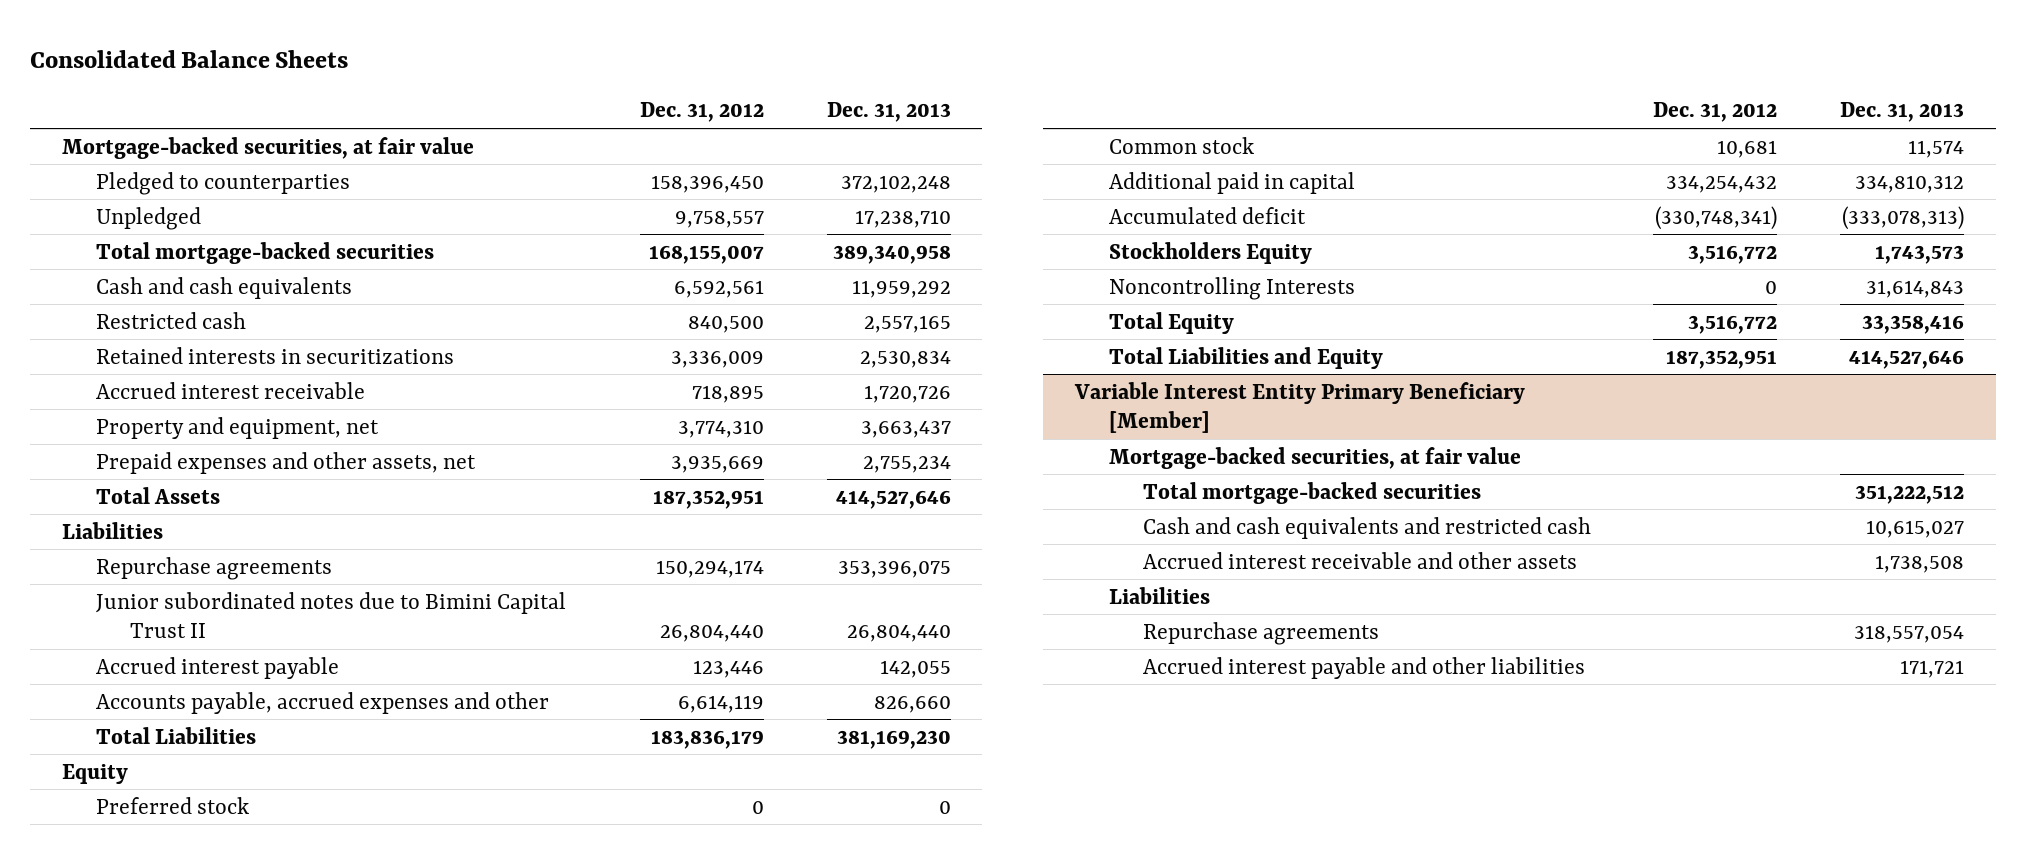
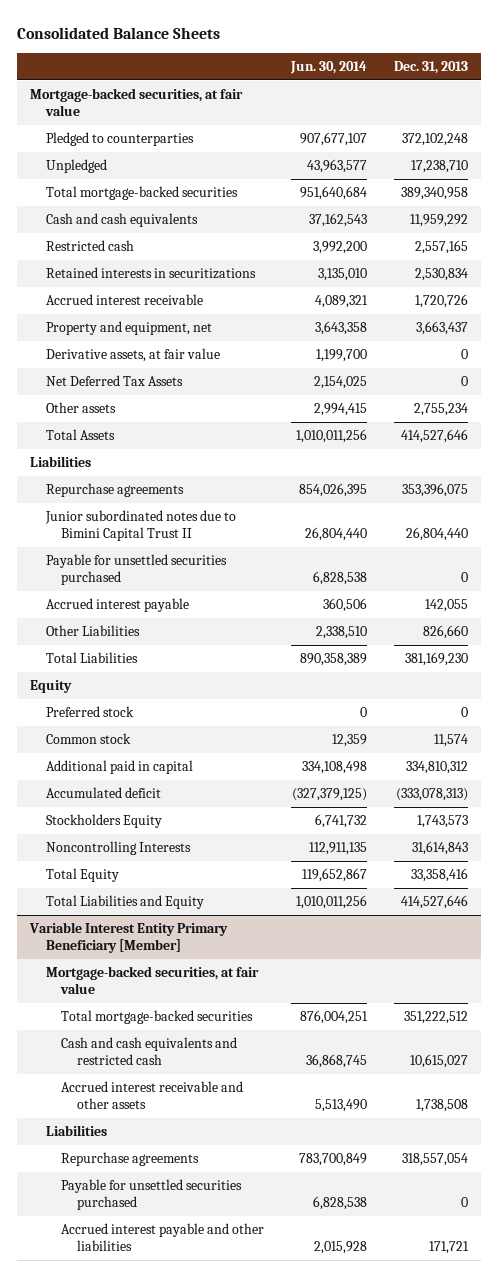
- | Dec. 31, 2012 | Dec. 31, 2013
+ | Jun. 30, 2014 | Dec. 31, 2013
- Prepaid expenses and other assets, net | 3,935,669 | 2,755,234
+ Derivative assets, at fair value | 1,199,700 | 0
+ Net Deferred Tax Assets | 2,154,025 | 0
+ Other assets | 2,994,415 | 2,755,234
+ Payable for unsettled securities purchased | 6,828,538 | 0
- Accounts payable, accrued expenses and other | 6,614,119 | 826,660
+ Other Liabilities | 2,338,510 | 826,660
@ Variable Interest Entity Primary Beneficiary [Member]
+ Payable for unsettled securities purchased | 6,828,538 | 0

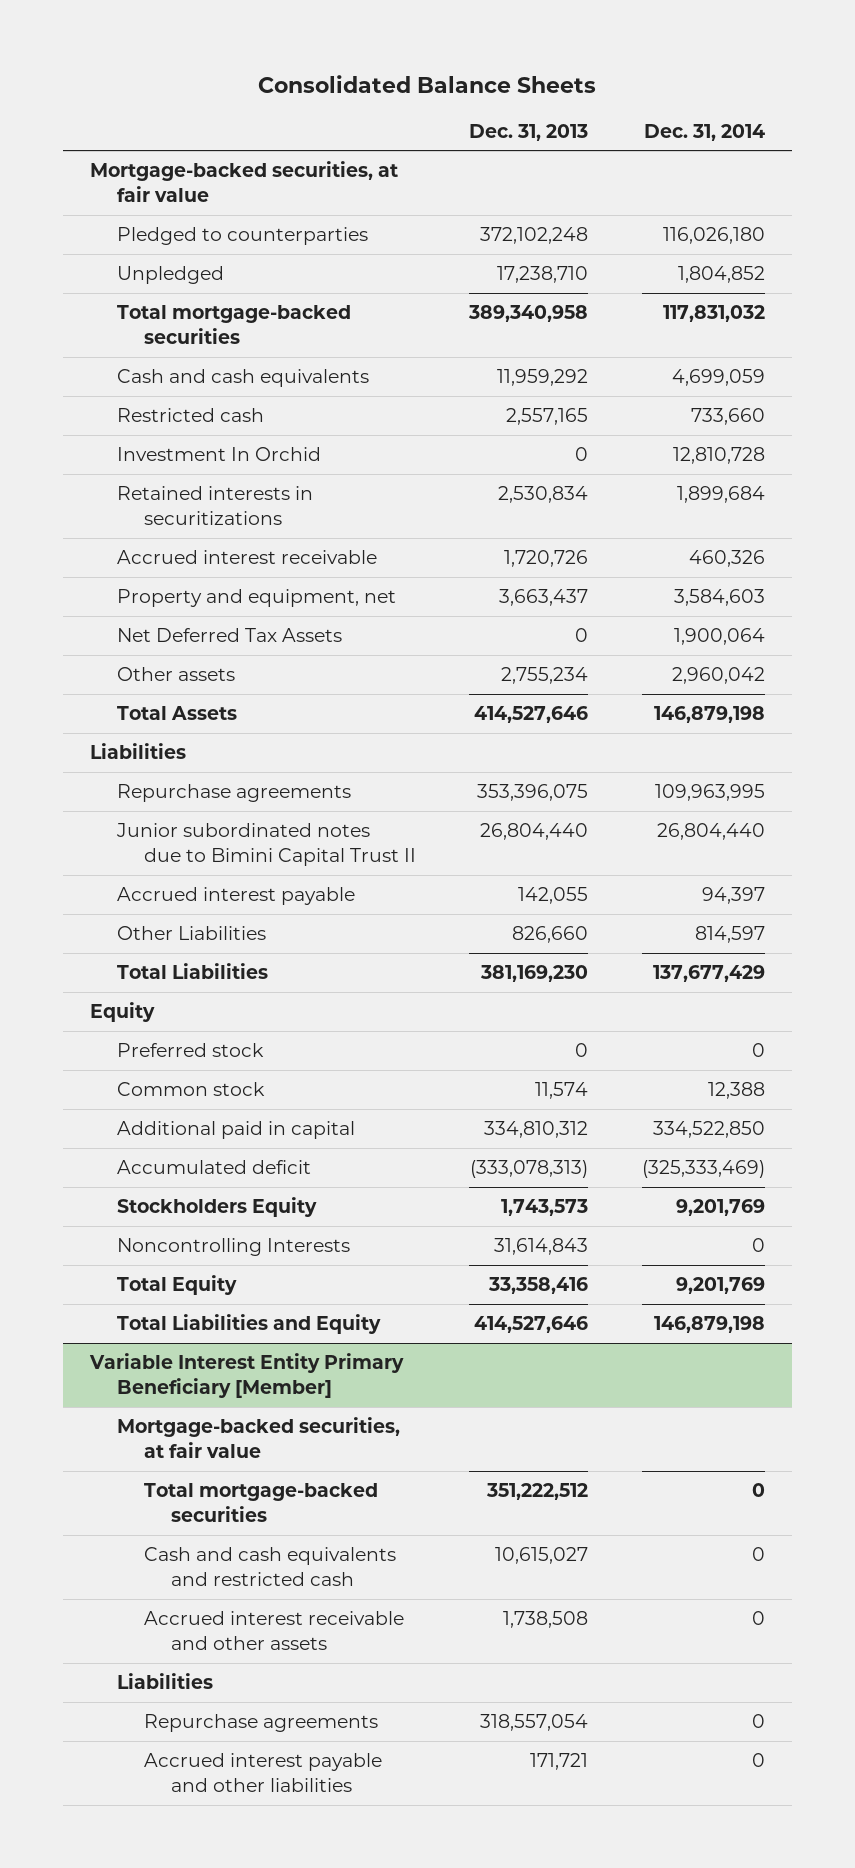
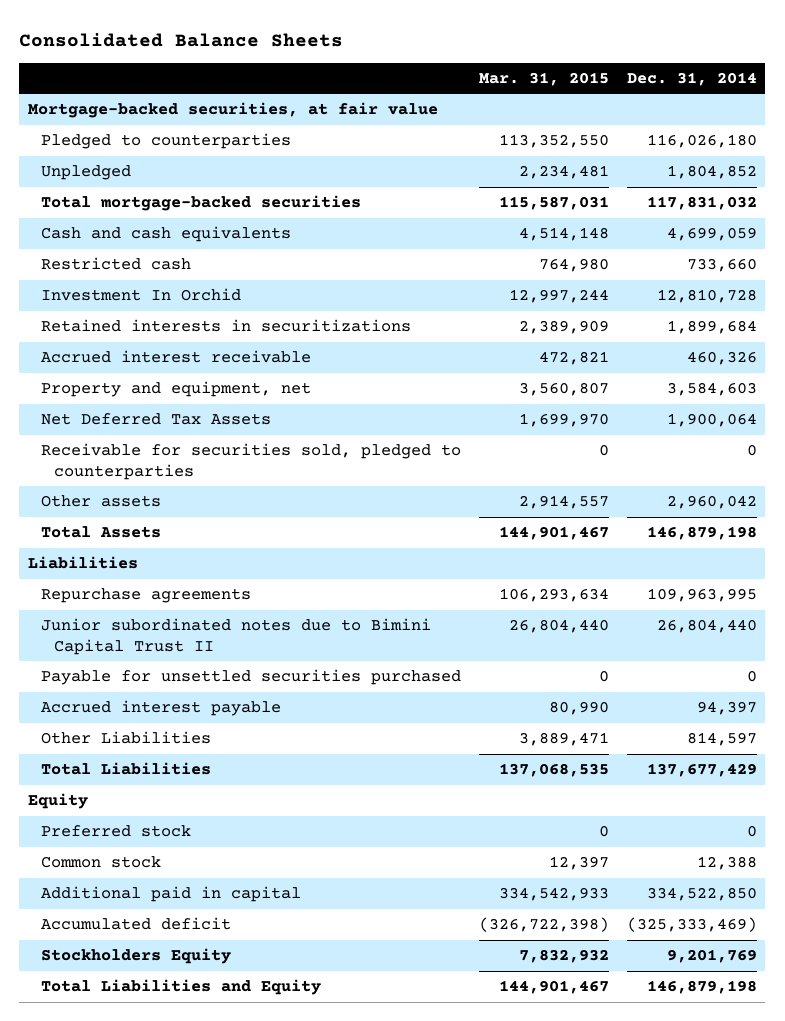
- | Dec. 31, 2013 | Dec. 31, 2014
+ | Mar. 31, 2015 | Dec. 31, 2014
+ Receivable for securities sold, pledged to counterparties | 0 | 0
+ Payable for unsettled securities purchased | 0 | 0
- Noncontrolling Interests | 31,614,843 | 0
- Total Equity | 33,358,416 | 9,201,769
- Variable Interest Entity Primary Beneficiary [Member]
- Mortgage-backed securities, at fair value
- Total mortgage-backed securities | 351,222,512 | 0
- Cash and cash equivalents and restricted cash | 10,615,027 | 0
- Accrued interest receivable and other assets | 1,738,508 | 0
- Liabilities
- Repurchase agreements | 318,557,054 | 0
- Accrued interest payable and other liabilities | 171,721 | 0

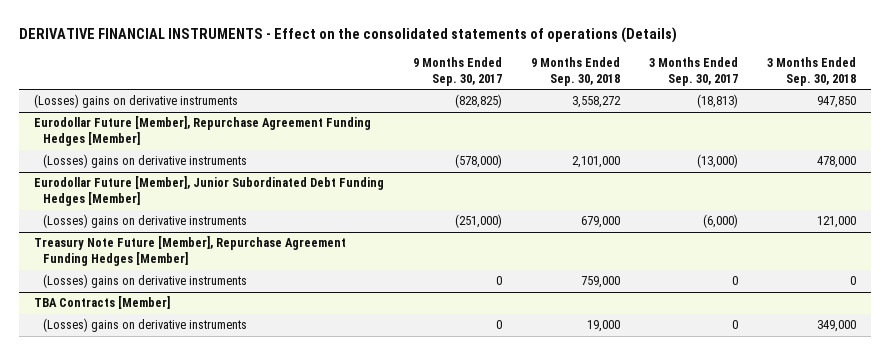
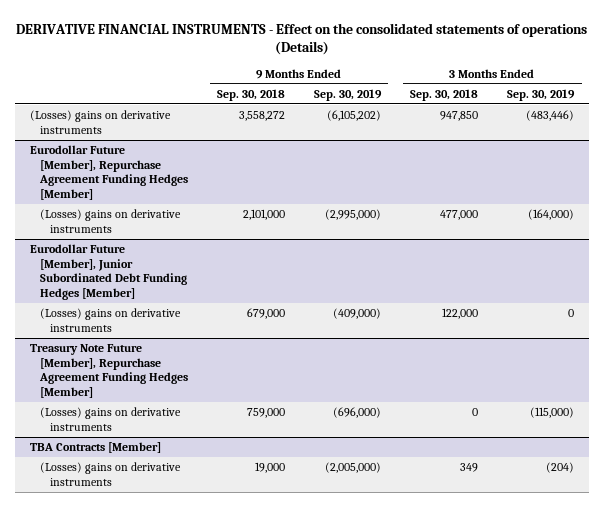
- | 9 Months Ended Sep. 30, 2017 | 9 Months Ended Sep. 30, 2018 | 3 Months Ended Sep. 30, 2017 | 3 Months Ended Sep. 30, 2018
+ | 9 Months Ended Sep. 30, 2018 | 9 Months Ended Sep. 30, 2019 | 3 Months Ended Sep. 30, 2018 | 3 Months Ended Sep. 30, 2019
@ Eurodollar Future [Member], Repurchase Agreement Funding Hedges [Member]
- (Losses) gains on derivative instruments | (578,000) | 2,101,000 | (13,000) | 478,000
+ (Losses) gains on derivative instruments | 2,101,000 | (2,995,000) | 477,000 | (164,000)
@ Eurodollar Future [Member], Junior Subordinated Debt Funding Hedges [Member]
- (Losses) gains on derivative instruments | (251,000) | 679,000 | (6,000) | 121,000
+ (Losses) gains on derivative instruments | 679,000 | (409,000) | 122,000 | 0
@ TBA Contracts [Member]
- (Losses) gains on derivative instruments | 0 | 19,000 | 0 | 349,000
+ (Losses) gains on derivative instruments | 19,000 | (2,005,000) | 349 | (204)

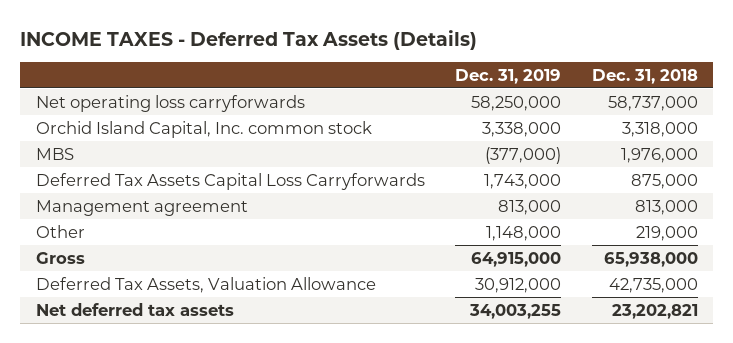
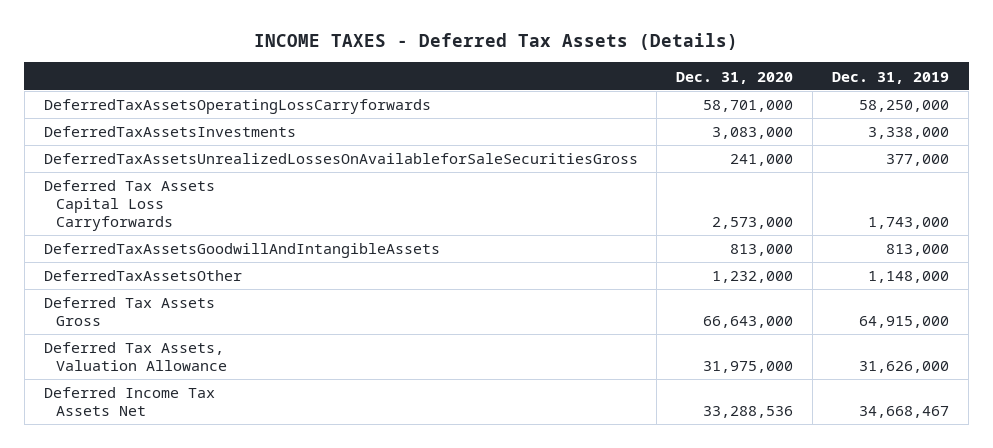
- | Dec. 31, 2019 | Dec. 31, 2018
+ | Dec. 31, 2020 | Dec. 31, 2019
- Net operating loss carryforwards | 58,250,000 | 58,737,000
- Orchid Island Capital, Inc. common stock | 3,338,000 | 3,318,000
- MBS | (377,000) | 1,976,000
+ DeferredTaxAssetsOperatingLossCarryforwards | 58,701,000 | 58,250,000
+ DeferredTaxAssetsInvestments | 3,083,000 | 3,338,000
+ DeferredTaxAssetsUnrealizedLossesOnAvailableforSaleSecuritiesGross | 241,000 | 377,000
- Management agreement | 813,000 | 813,000
- Other | 1,148,000 | 219,000
- Gross | 64,915,000 | 65,938,000
- Deferred Tax Assets, Valuation Allowance | 30,912,000 | 42,735,000
- Net deferred tax assets | 34,003,255 | 23,202,821
+ DeferredTaxAssetsGoodwillAndIntangibleAssets | 813,000 | 813,000
+ DeferredTaxAssetsOther | 1,232,000 | 1,148,000
+ Deferred Tax Assets Gross | 66,643,000 | 64,915,000
+ Deferred Tax Assets, Valuation Allowance | 31,975,000 | 31,626,000
+ Deferred Income Tax Assets Net | 33,288,536 | 34,668,467

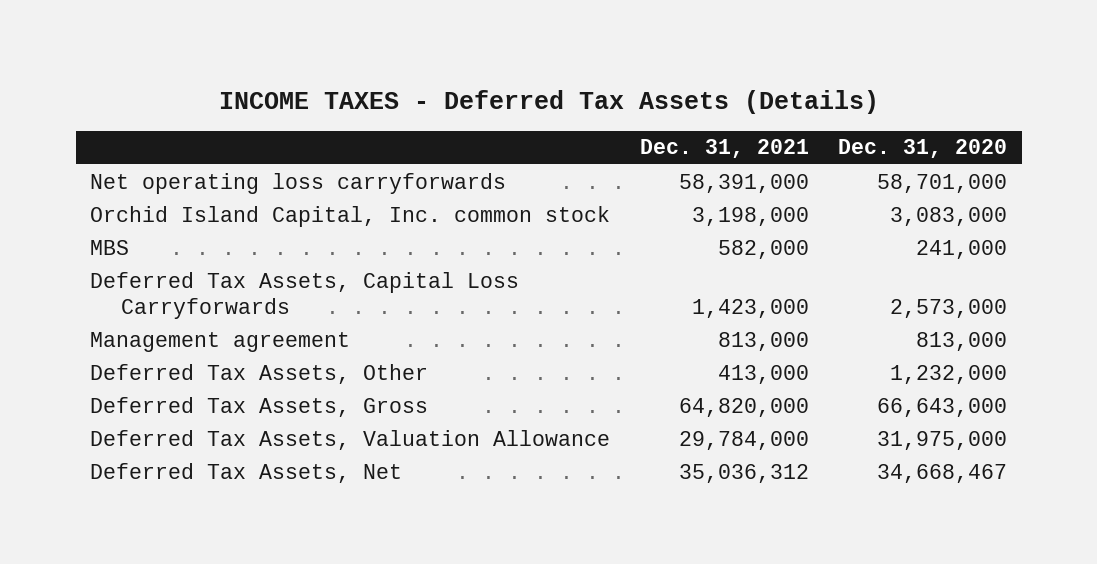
- | Dec. 31, 2020 | Dec. 31, 2019
+ | Dec. 31, 2021 | Dec. 31, 2020
- DeferredTaxAssetsOperatingLossCarryforwards | 58,701,000 | 58,250,000
- DeferredTaxAssetsInvestments | 3,083,000 | 3,338,000
- DeferredTaxAssetsUnrealizedLossesOnAvailableforSaleSecuritiesGross | 241,000 | 377,000
- Deferred Tax Assets Capital Loss Carryforwards | 2,573,000 | 1,743,000
- DeferredTaxAssetsGoodwillAndIntangibleAssets | 813,000 | 813,000
- DeferredTaxAssetsOther | 1,232,000 | 1,148,000
- Deferred Tax Assets Gross | 66,643,000 | 64,915,000
+ Net operating loss carryforwards | 58,391,000 | 58,701,000
+ Orchid Island Capital, Inc. common stock | 3,198,000 | 3,083,000
+ MBS | 582,000 | 241,000
+ Deferred Tax Assets, Capital Loss Carryforwards | 1,423,000 | 2,573,000
+ Management agreement | 813,000 | 813,000
+ Deferred Tax Assets, Other | 413,000 | 1,232,000
+ Deferred Tax Assets, Gross | 64,820,000 | 66,643,000
- Deferred Income Tax Assets Net | 33,288,536 | 34,668,467
+ Deferred Tax Assets, Net | 35,036,312 | 34,668,467

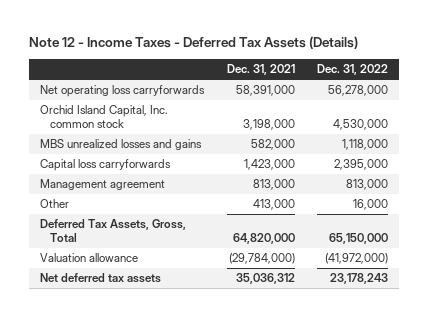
- INCOME TAXES - Deferred Tax Assets (Details)
+ Note 12 - Income Taxes - Deferred Tax Assets (Details)
- | Dec. 31, 2021 | Dec. 31, 2020
+ | Dec. 31, 2021 | Dec. 31, 2022
- MBS | 582,000 | 241,000
- Deferred Tax Assets, Capital Loss Carryforwards | 1,423,000 | 2,573,000
+ MBS unrealized losses and gains | 582,000 | 1,118,000
+ Capital loss carryforwards | 1,423,000 | 2,395,000
- Deferred Tax Assets, Other | 413,000 | 1,232,000
- Deferred Tax Assets, Gross | 64,820,000 | 66,643,000
- Deferred Tax Assets, Valuation Allowance | 29,784,000 | 31,975,000
- Deferred Tax Assets, Net | 35,036,312 | 34,668,467
+ Other | 413,000 | 16,000
+ Deferred Tax Assets, Gross, Total | 64,820,000 | 65,150,000
+ Valuation allowance | (29,784,000) | (41,972,000)
+ Net deferred tax assets | 35,036,312 | 23,178,243

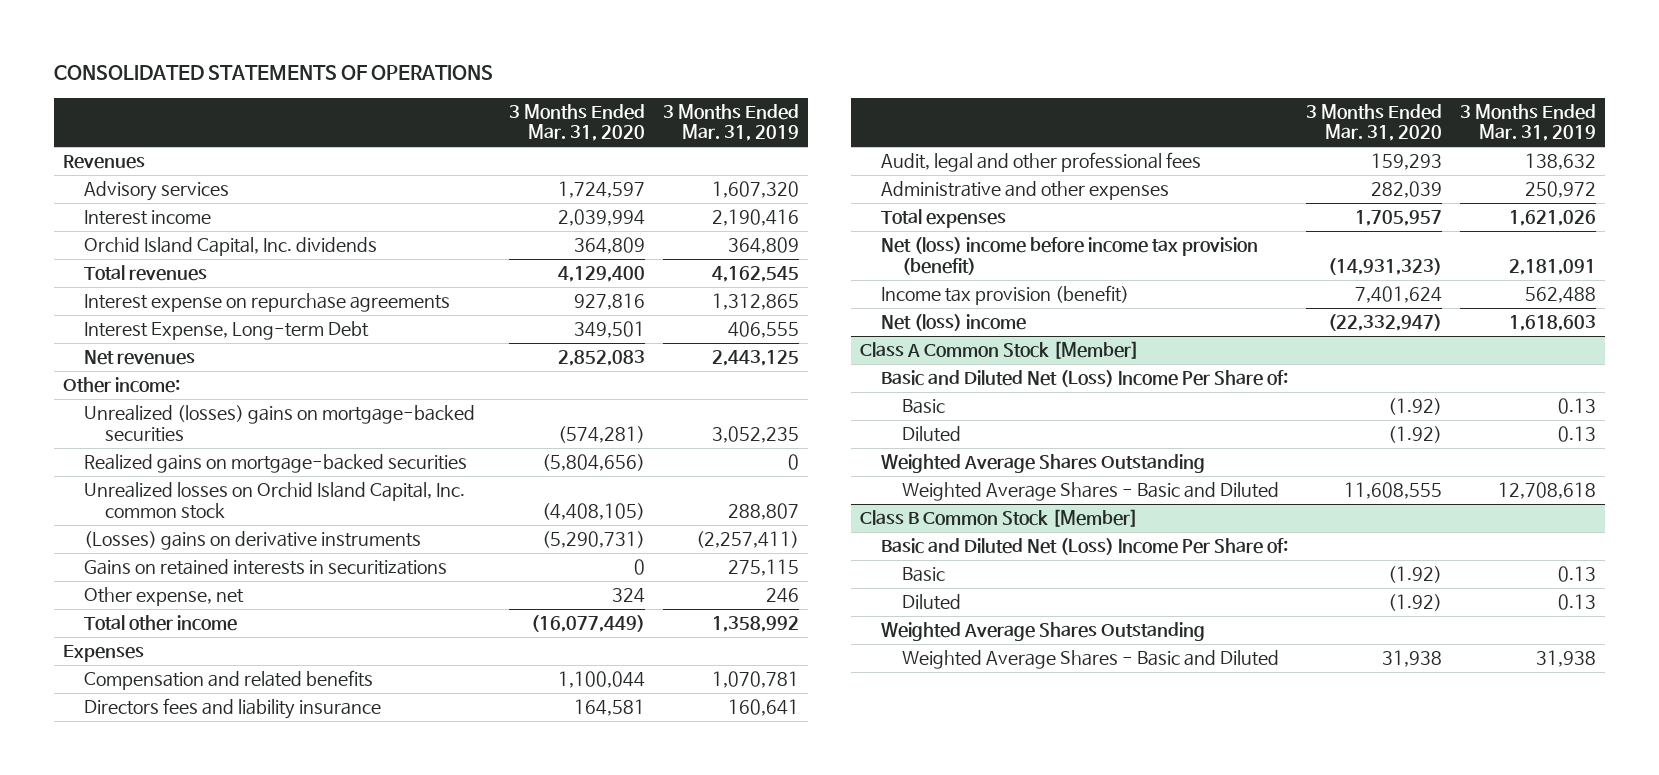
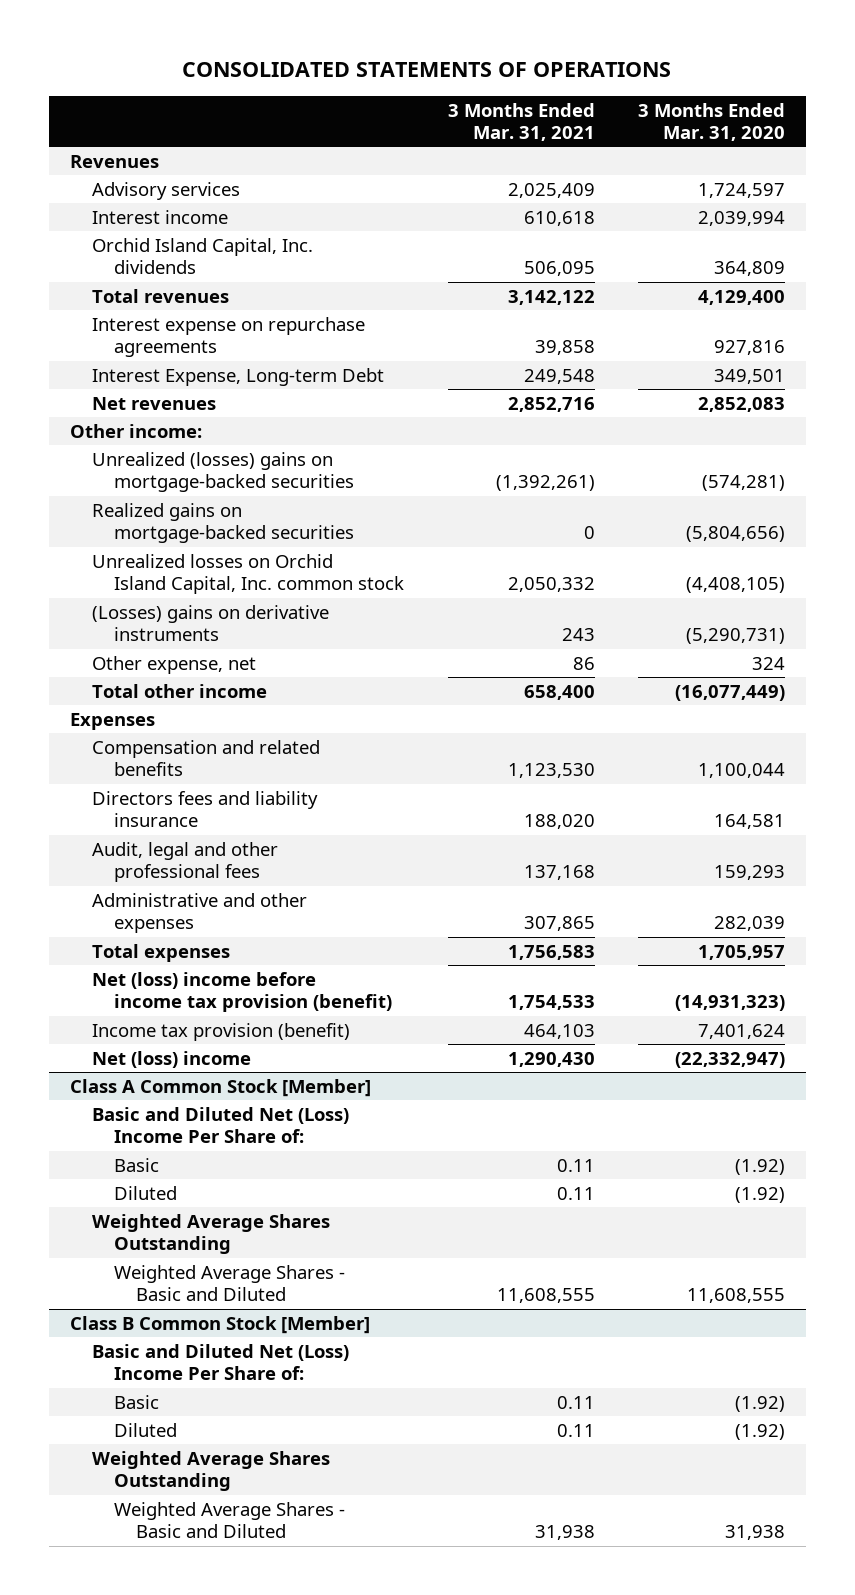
- | 3 Months Ended Mar. 31, 2020 | 3 Months Ended Mar. 31, 2019
+ | 3 Months Ended Mar. 31, 2021 | 3 Months Ended Mar. 31, 2020
- Gains on retained interests in securitizations | 0 | 275,115

